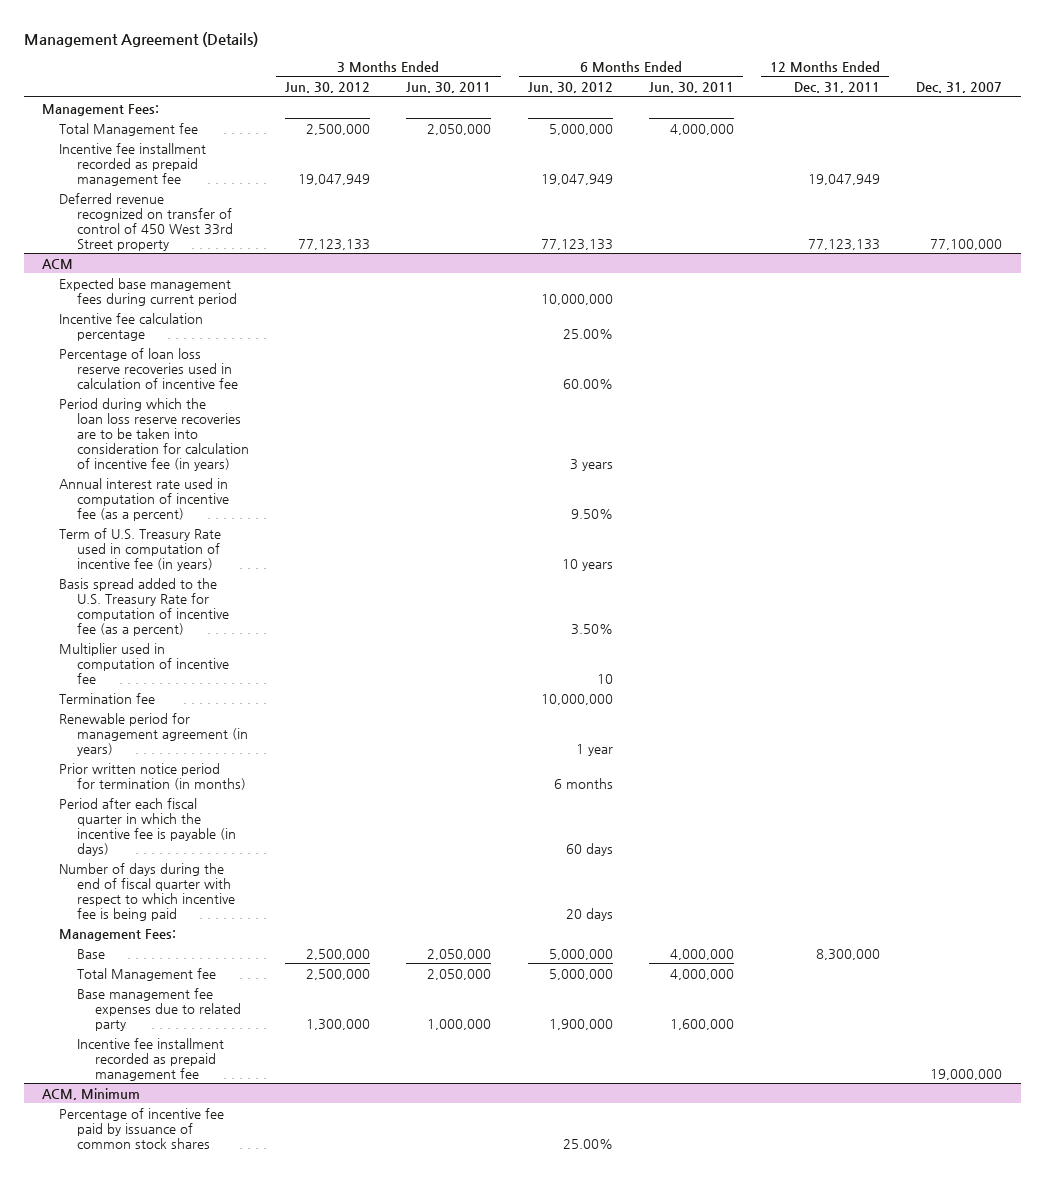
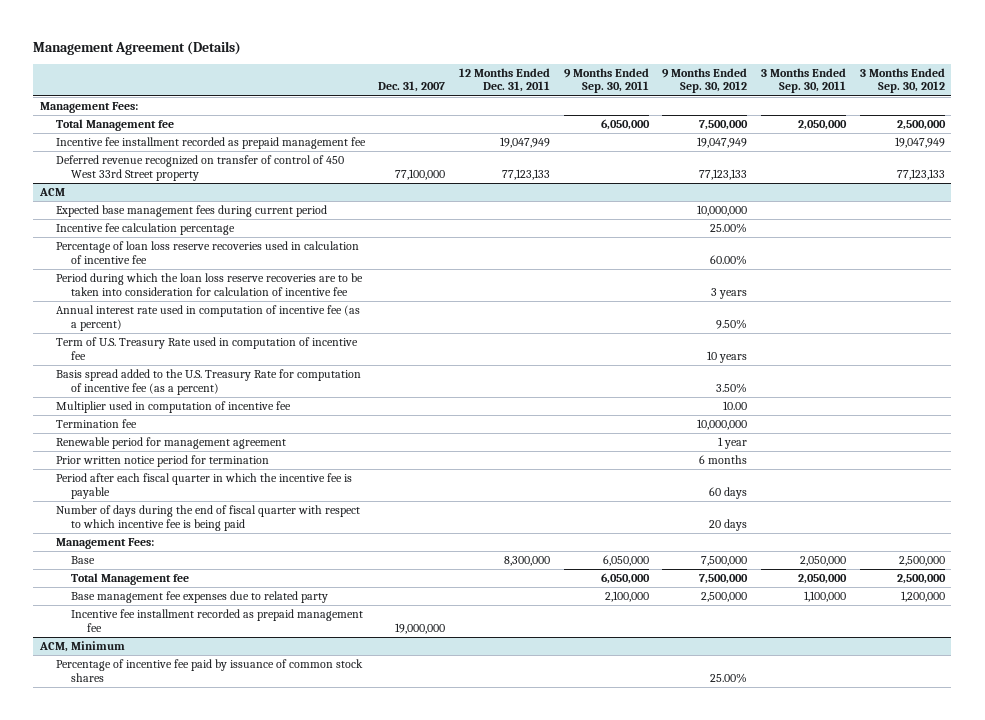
- | 3 Months Ended Jun. 30, 2012 | 3 Months Ended Jun. 30, 2011 | 6 Months Ended Jun. 30, 2012 | 6 Months Ended Jun. 30, 2011 | 12 Months Ended Dec. 31, 2011 | Dec. 31, 2007
+ | Dec. 31, 2007 | 12 Months Ended Dec. 31, 2011 | 9 Months Ended Sep. 30, 2011 | 9 Months Ended Sep. 30, 2012 | 3 Months Ended Sep. 30, 2011 | 3 Months Ended Sep. 30, 2012
@ ACM
- Period during which the loan loss reserve recoveries are to be taken into consideration for calculation of incentive fee (in years) | | | 3 years | | |
+ Period during which the loan loss reserve recoveries are to be taken into consideration for calculation of incentive fee | | | | 3 years | |
- Term of U.S. Treasury Rate used in computation of incentive fee (in years) | | | 10 years | | |
+ Term of U.S. Treasury Rate used in computation of incentive fee | | | | 10 years | |
- Renewable period for management agreement (in years) | | | 1 year | | |
- Prior written notice period for termination (in months) | | | 6 months | | |
- Period after each fiscal quarter in which the incentive fee is payable (in days) | | | 60 days | | |
+ Renewable period for management agreement | | | | 1 year | |
+ Prior written notice period for termination | | | | 6 months | |
+ Period after each fiscal quarter in which the incentive fee is payable | | | | 60 days | |

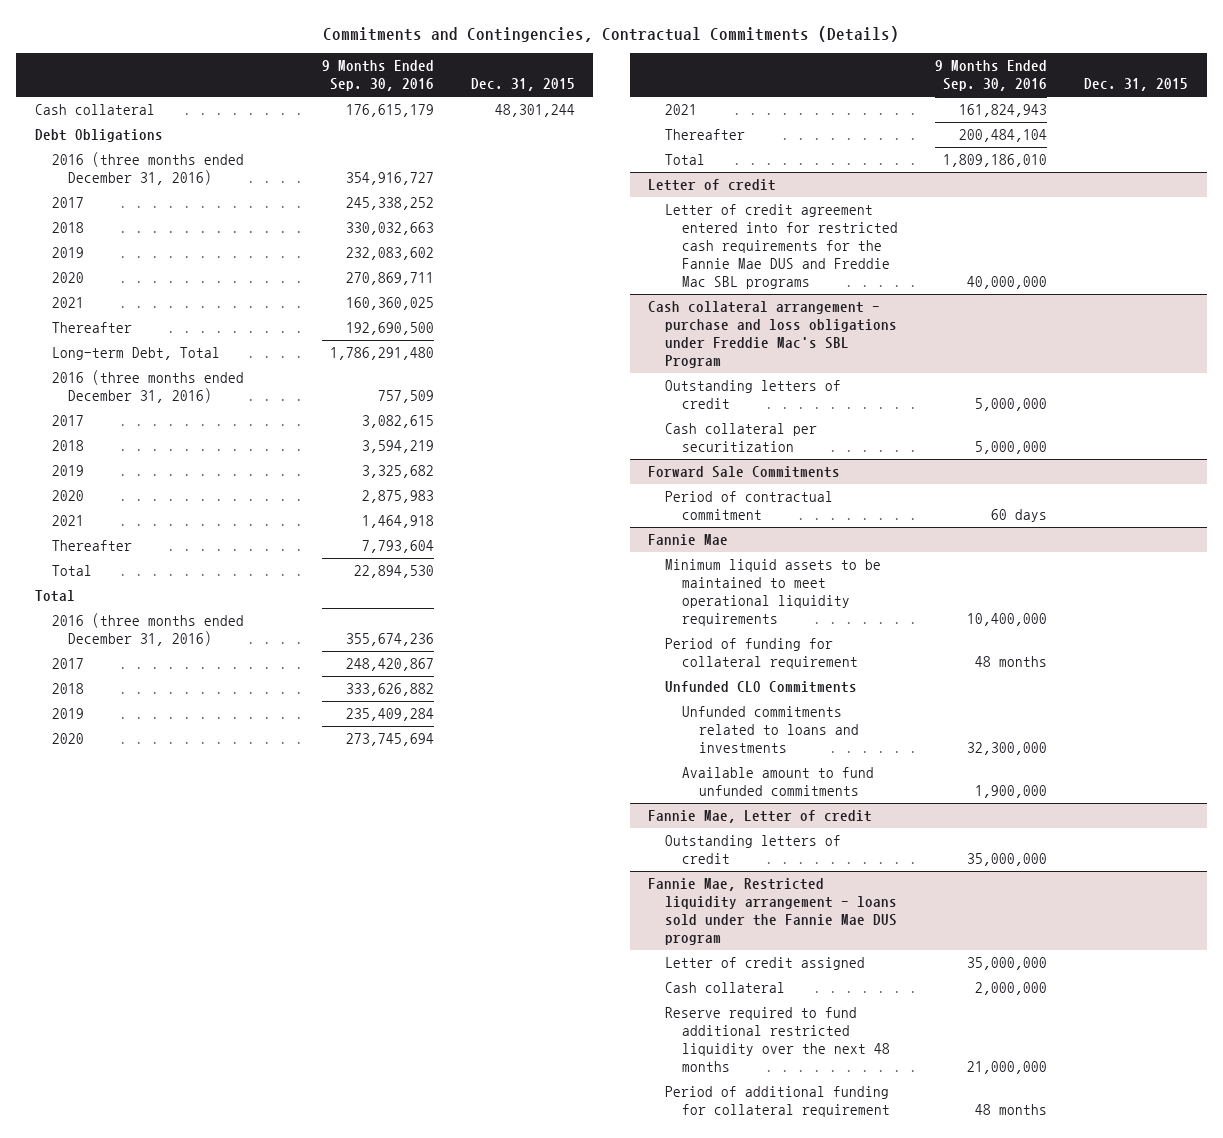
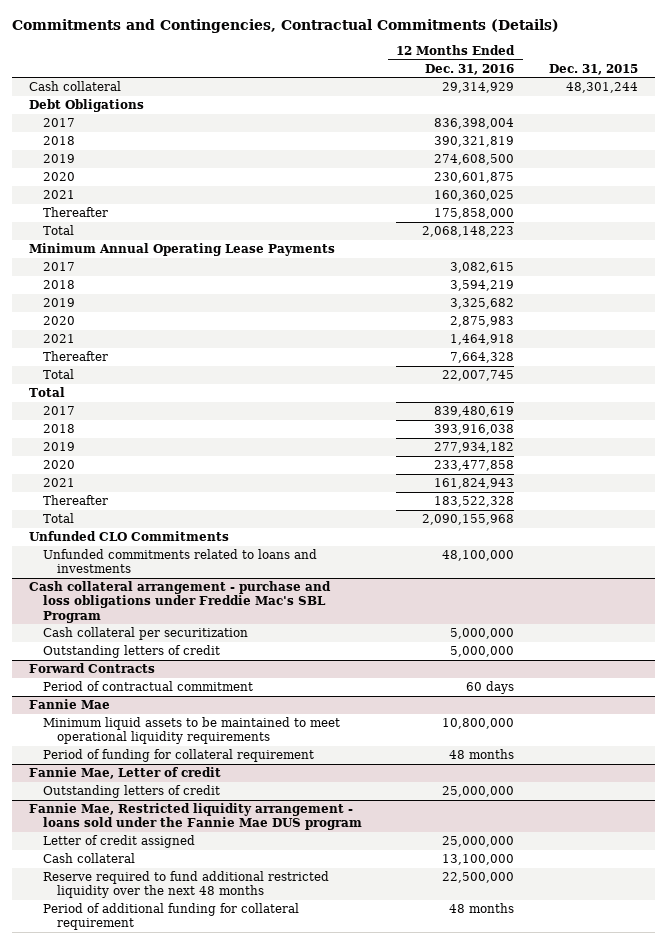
- | 9 Months Ended Sep. 30, 2016 | Dec. 31, 2015
+ | 12 Months Ended Dec. 31, 2016 | Dec. 31, 2015
- 2016 (three months ended December 31, 2016) | 354,916,727 |
- Long-term Debt, Total | 1,786,291,480 |
- 2016 (three months ended December 31, 2016) | 757,509 |
+ Total | 2,068,148,223 |
+ Minimum Annual Operating Lease Payments
- 2016 (three months ended December 31, 2016) | 355,674,236 |
- Letter of credit
- Letter of credit agreement entered into for restricted cash requirements for the Fannie Mae DUS and Freddie Mac SBL programs | 40,000,000 |
+ Unfunded CLO Commitments
+ Unfunded commitments related to loans and investments | 48,100,000 |
- Forward Sale Commitments
@ Cash collateral arrangement - purchase and loss obligations under Freddie Mac's SBL Program
moved down: Outstanding letters of credit | 5,000,000 |
+ Forward Contracts
@ Fannie Mae
- Unfunded CLO Commitments
- Unfunded commitments related to loans and investments | 32,300,000 |
- Available amount to fund unfunded commitments | 1,900,000 |

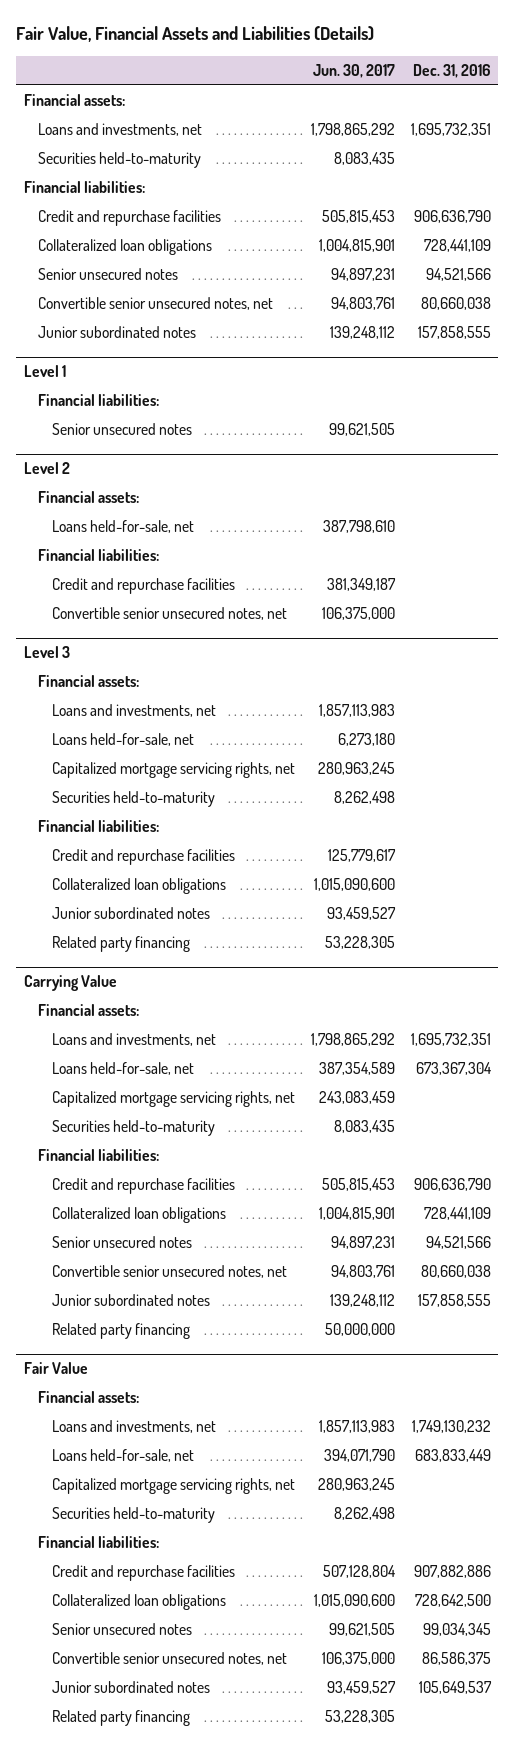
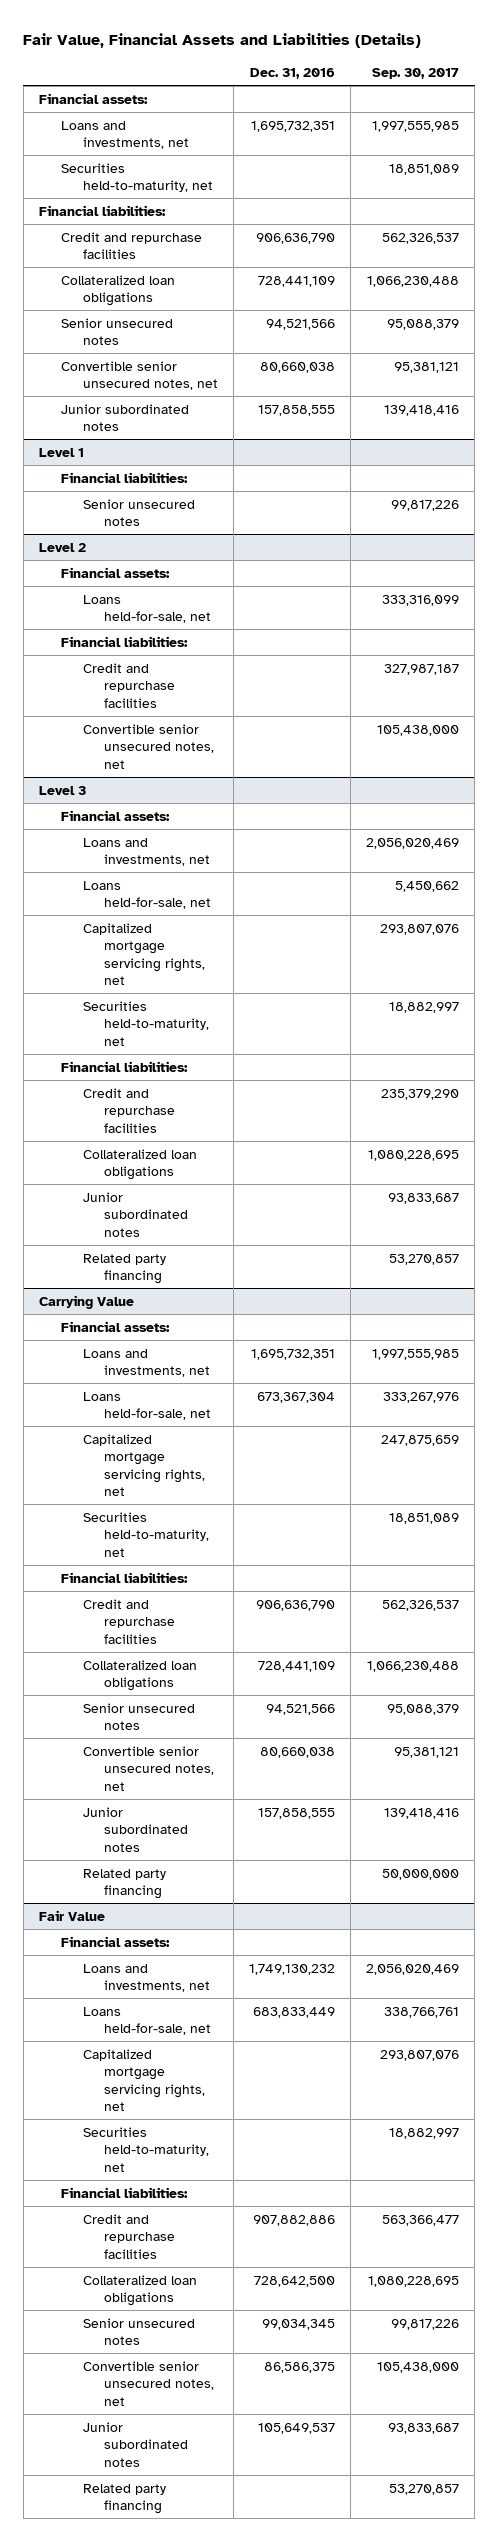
- | Jun. 30, 2017 | Dec. 31, 2016
+ | Dec. 31, 2016 | Sep. 30, 2017
- Securities held-to-maturity | 8,083,435 |
+ Securities held-to-maturity, net | | 18,851,089
@ Level 3
- Securities held-to-maturity | 8,262,498 |
+ Securities held-to-maturity, net | | 18,882,997
@ Carrying Value
- Securities held-to-maturity | 8,083,435 |
+ Securities held-to-maturity, net | | 18,851,089
@ Fair Value
- Securities held-to-maturity | 8,262,498 |
+ Securities held-to-maturity, net | | 18,882,997

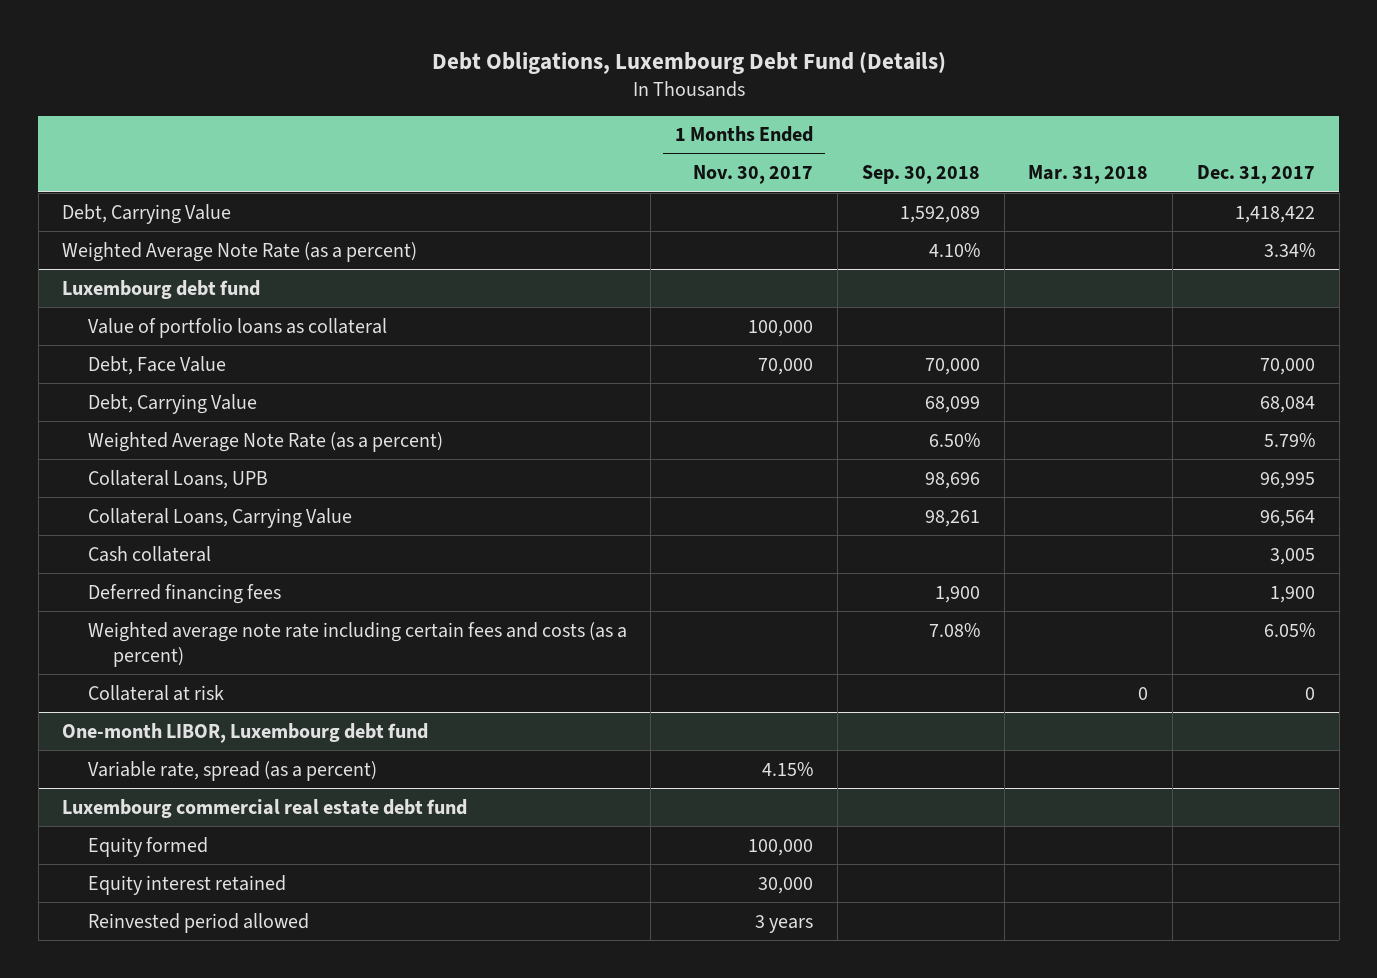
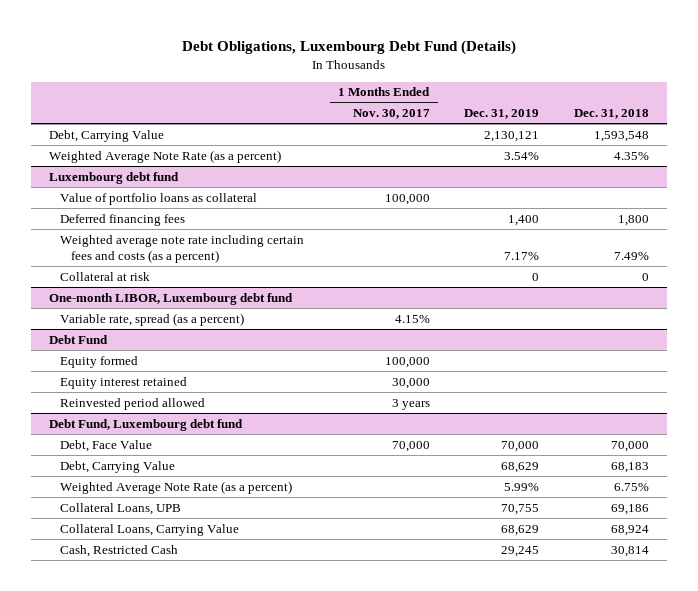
- | 1 Months Ended Nov. 30, 2017 | Sep. 30, 2018 | Mar. 31, 2018 | Dec. 31, 2017
+ | 1 Months Ended Nov. 30, 2017 | Dec. 31, 2019 | Dec. 31, 2018
@ Luxembourg debt fund
- Debt, Face Value | 70,000 | 70,000 | | 70,000
- Debt, Carrying Value | | 68,099 | | 68,084
- Weighted Average Note Rate (as a percent) | | 6.50% | | 5.79%
- Collateral Loans, UPB | | 98,696 | | 96,995
- Collateral Loans, Carrying Value | | 98,261 | | 96,564
- Cash collateral | | | | 3,005
- Luxembourg commercial real estate debt fund
+ Debt Fund
+ Debt Fund, Luxembourg debt fund
+ Debt, Face Value | 70,000 | 70,000 | 70,000
+ Debt, Carrying Value | | 68,629 | 68,183
+ Weighted Average Note Rate (as a percent) | | 5.99% | 6.75%
+ Collateral Loans, UPB | | 70,755 | 69,186
+ Collateral Loans, Carrying Value | | 68,629 | 68,924
+ Cash, Restricted Cash | | 29,245 | 30,814

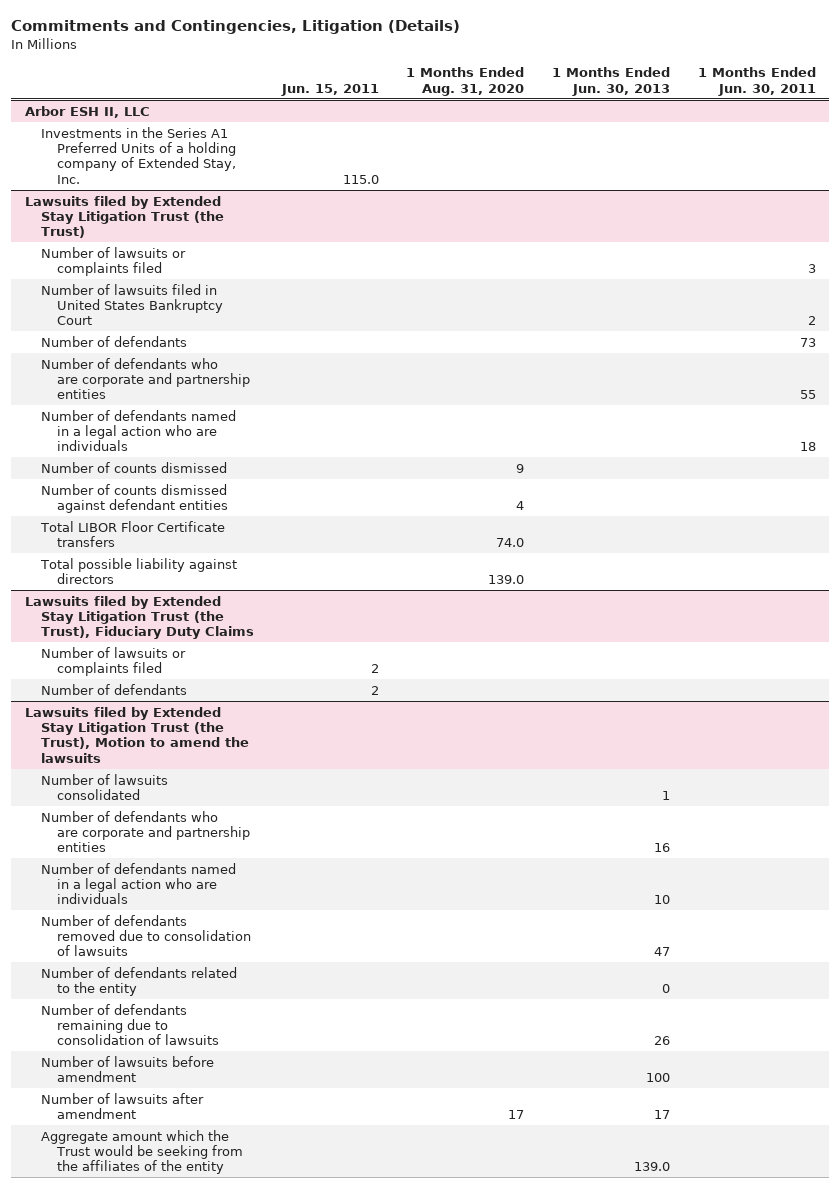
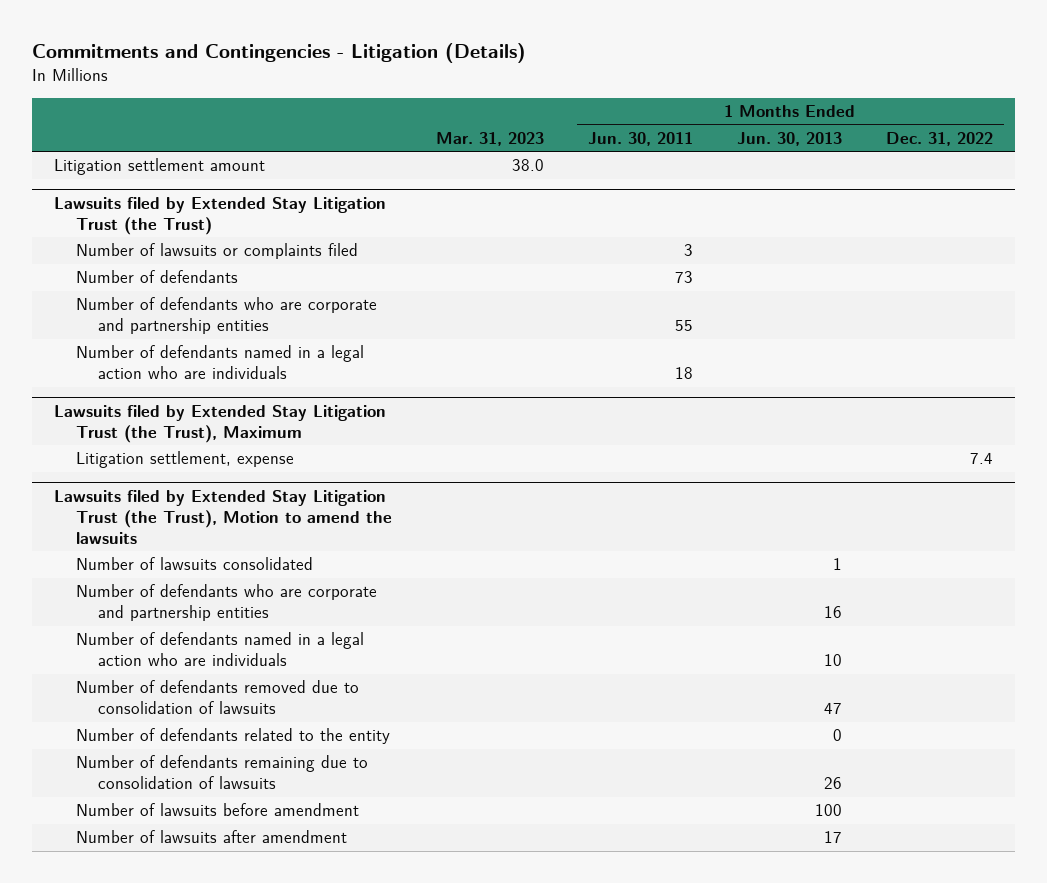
- Commitments and Contingencies, Litigation (Details)
+ Commitments and Contingencies - Litigation (Details)
- | Jun. 15, 2011 | 1 Months Ended Aug. 31, 2020 | 1 Months Ended Jun. 30, 2013 | 1 Months Ended Jun. 30, 2011
+ | Mar. 31, 2023 | 1 Months Ended Jun. 30, 2011 | 1 Months Ended Jun. 30, 2013 | 1 Months Ended Dec. 31, 2022
- Arbor ESH II, LLC
- Investments in the Series A1 Preferred Units of a holding company of Extended Stay, Inc. | 115.0 | | |
+ Litigation settlement amount | 38.0 | | |
@ Lawsuits filed by Extended Stay Litigation Trust (the Trust)
- Number of lawsuits filed in United States Bankruptcy Court | | | | 2
- Number of counts dismissed | | 9 | |
- Number of counts dismissed against defendant entities | | 4 | |
- Total LIBOR Floor Certificate transfers | | 74.0 | |
- Total possible liability against directors | | 139.0 | |
- Lawsuits filed by Extended Stay Litigation Trust (the Trust), Fiduciary Duty Claims
- Number of lawsuits or complaints filed | 2 | | |
- Number of defendants | 2 | | |
+ Lawsuits filed by Extended Stay Litigation Trust (the Trust), Maximum
+ Litigation settlement, expense | | | | 7.4
@ Lawsuits filed by Extended Stay Litigation Trust (the Trust), Motion to amend the lawsuits
- Aggregate amount which the Trust would be seeking from the affiliates of the entity | | | 139.0 |

